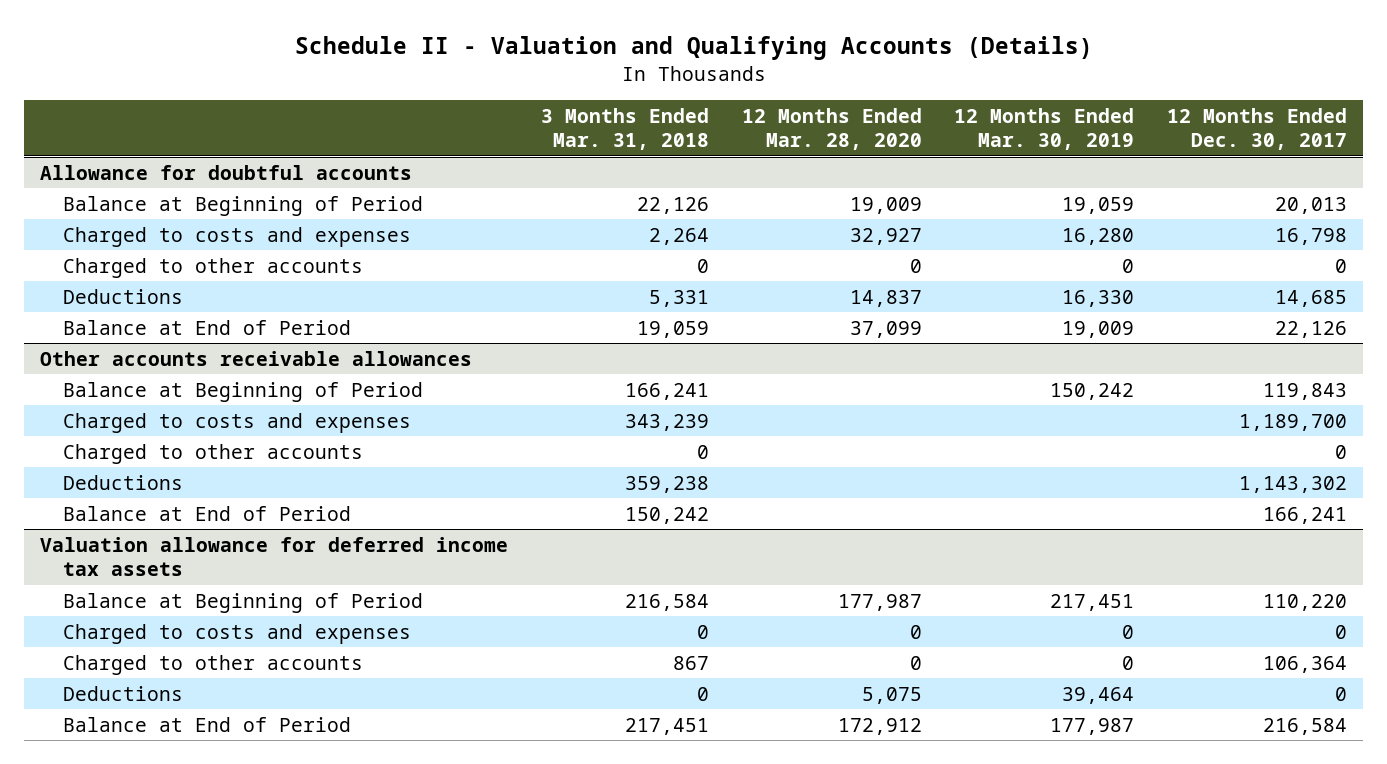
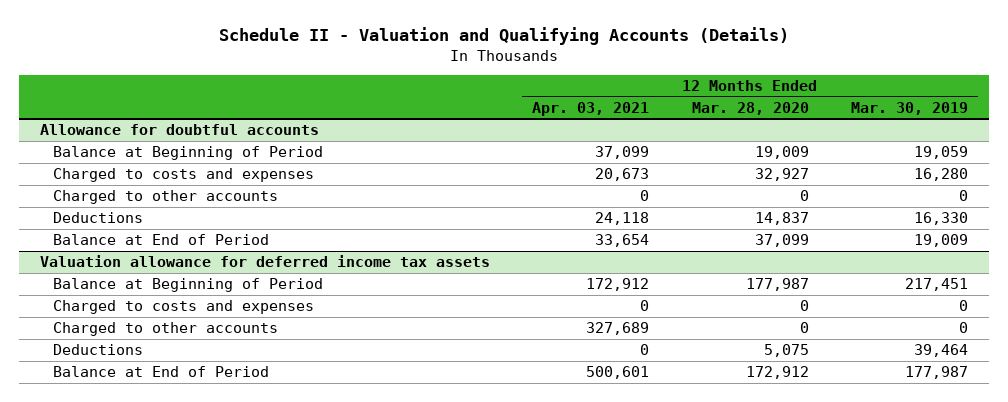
- | 3 Months Ended Mar. 31, 2018 | 12 Months Ended Mar. 28, 2020 | 12 Months Ended Mar. 30, 2019 | 12 Months Ended Dec. 30, 2017
+ | 12 Months Ended Apr. 03, 2021 | 12 Months Ended Mar. 28, 2020 | 12 Months Ended Mar. 30, 2019
- Other accounts receivable allowances
- Balance at Beginning of Period | 166,241 | | 150,242 | 119,843
- Charged to costs and expenses | 343,239 | | | 1,189,700
- Charged to other accounts | 0 | | | 0
- Deductions | 359,238 | | | 1,143,302
- Balance at End of Period | 150,242 | | | 166,241

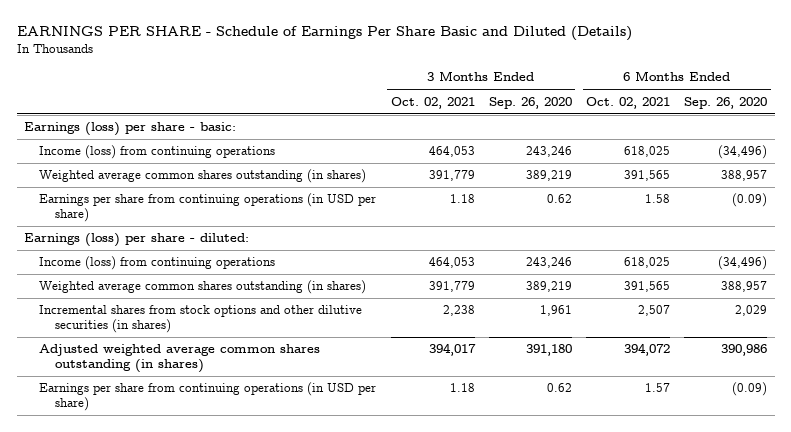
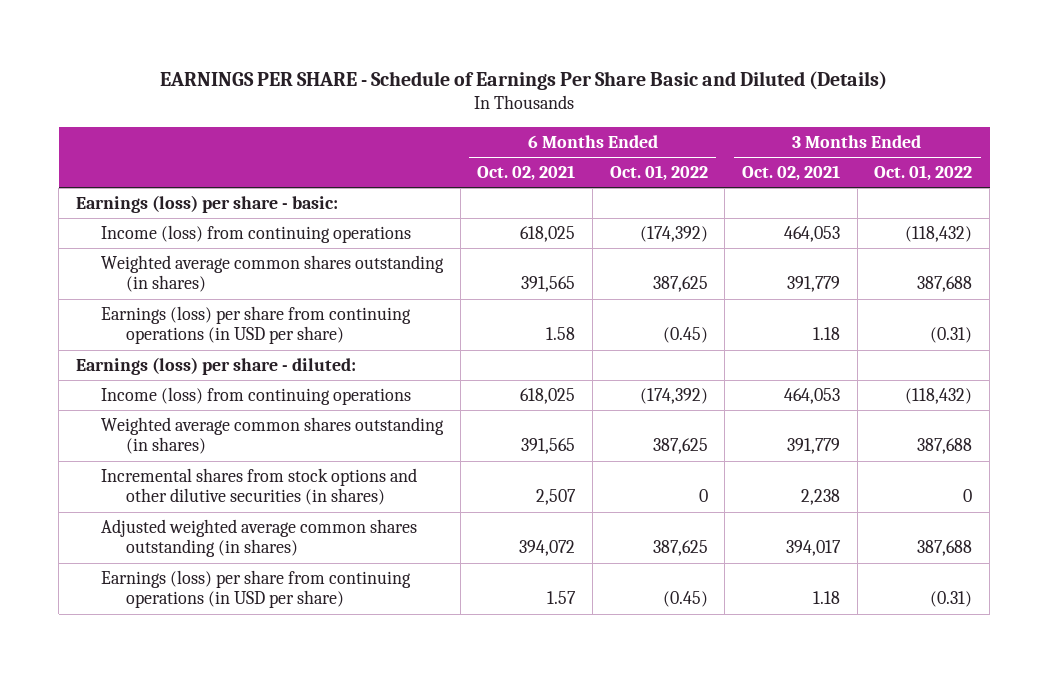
- | 3 Months Ended Oct. 02, 2021 | 3 Months Ended Sep. 26, 2020 | 6 Months Ended Oct. 02, 2021 | 6 Months Ended Sep. 26, 2020
+ | 6 Months Ended Oct. 02, 2021 | 6 Months Ended Oct. 01, 2022 | 3 Months Ended Oct. 02, 2021 | 3 Months Ended Oct. 01, 2022
- Earnings per share from continuing operations (in USD per share) | 1.18 | 0.62 | 1.58 | (0.09)
+ Earnings (loss) per share from continuing operations (in USD per share) | 1.58 | (0.45) | 1.18 | (0.31)
- Earnings per share from continuing operations (in USD per share) | 1.18 | 0.62 | 1.57 | (0.09)
+ Earnings (loss) per share from continuing operations (in USD per share) | 1.57 | (0.45) | 1.18 | (0.31)

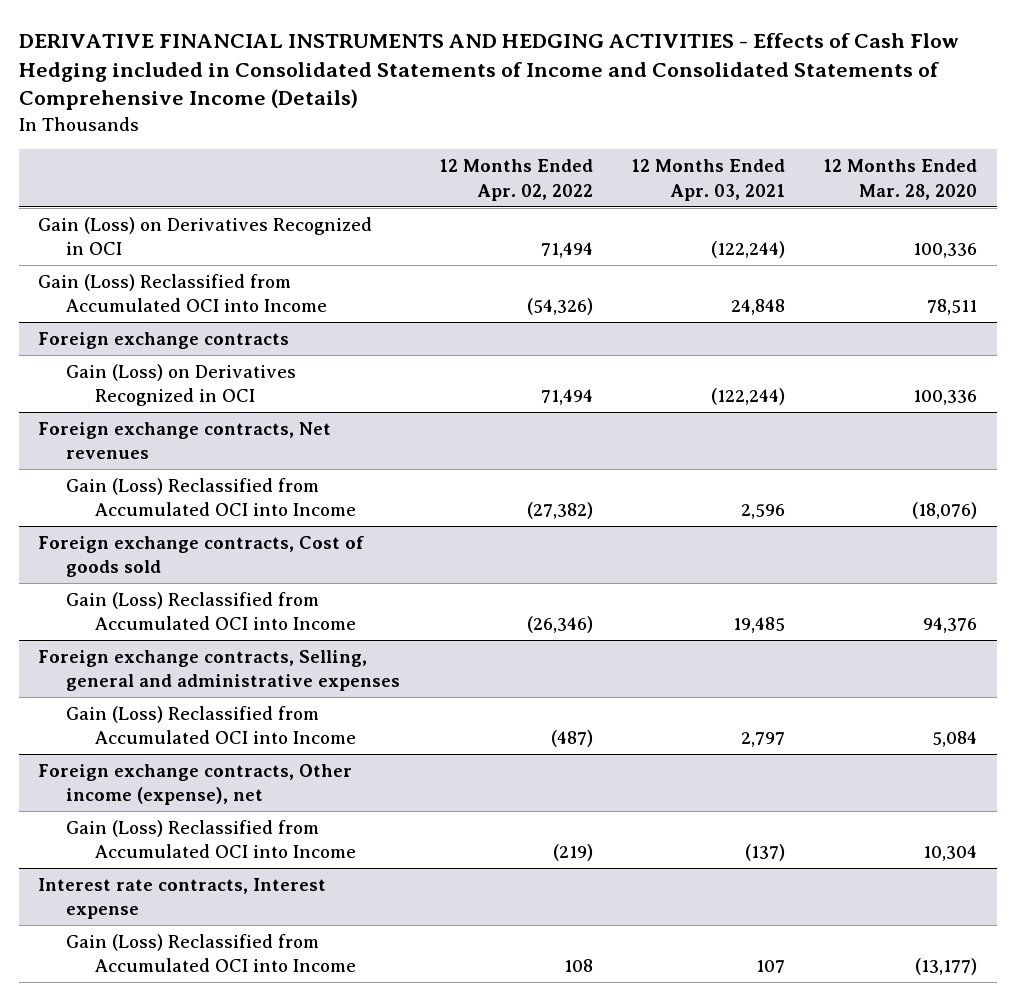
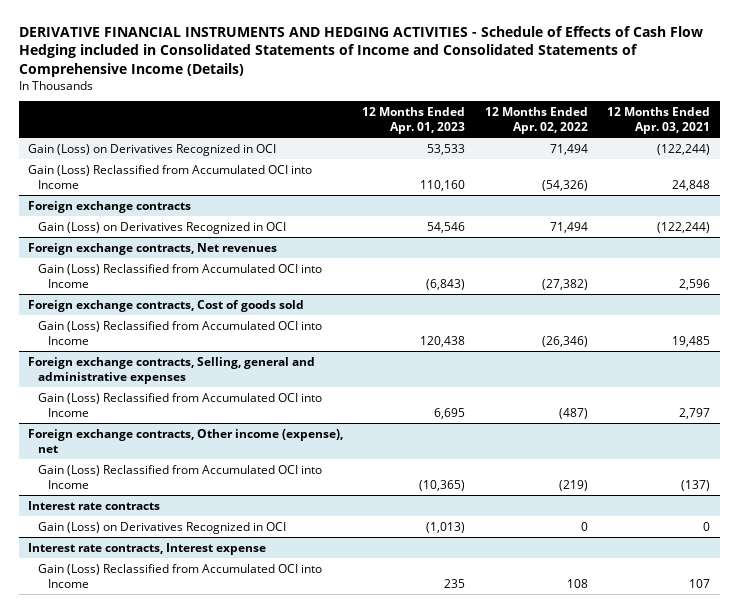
- DERIVATIVE FINANCIAL INSTRUMENTS AND HEDGING ACTIVITIES - Effects of Cash Flow Hedging included in Consolidated Statements of Income and Consolidated Statements of Comprehensive Income (Details)
+ DERIVATIVE FINANCIAL INSTRUMENTS AND HEDGING ACTIVITIES - Schedule of Effects of Cash Flow Hedging included in Consolidated Statements of Income and Consolidated Statements of Comprehensive Income (Details)
- | 12 Months Ended Apr. 02, 2022 | 12 Months Ended Apr. 03, 2021 | 12 Months Ended Mar. 28, 2020
+ | 12 Months Ended Apr. 01, 2023 | 12 Months Ended Apr. 02, 2022 | 12 Months Ended Apr. 03, 2021
+ Interest rate contracts
+ Gain (Loss) on Derivatives Recognized in OCI | (1,013) | 0 | 0

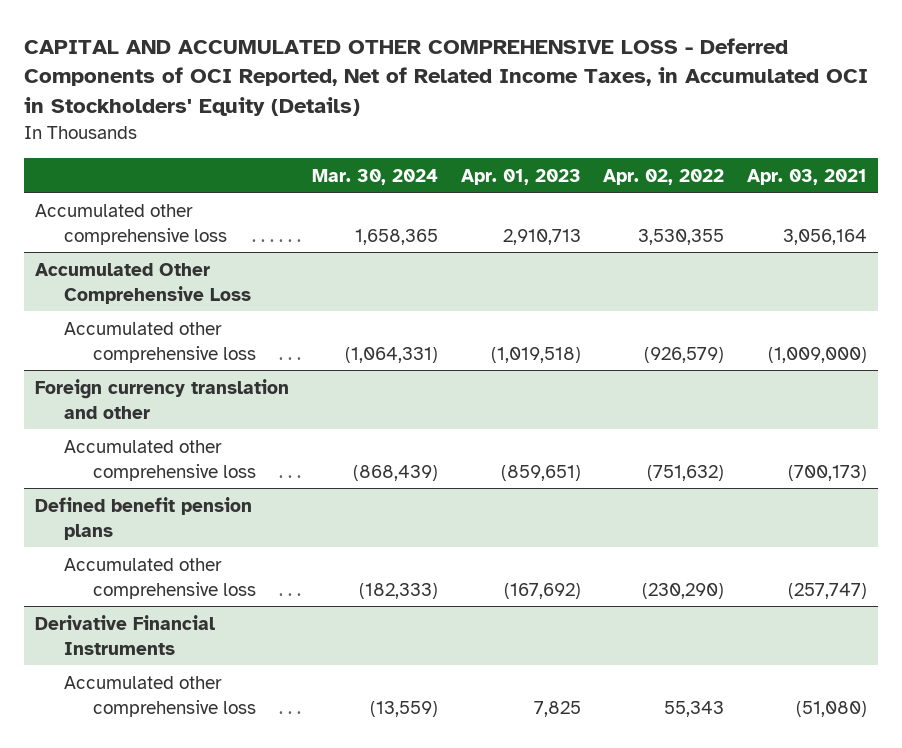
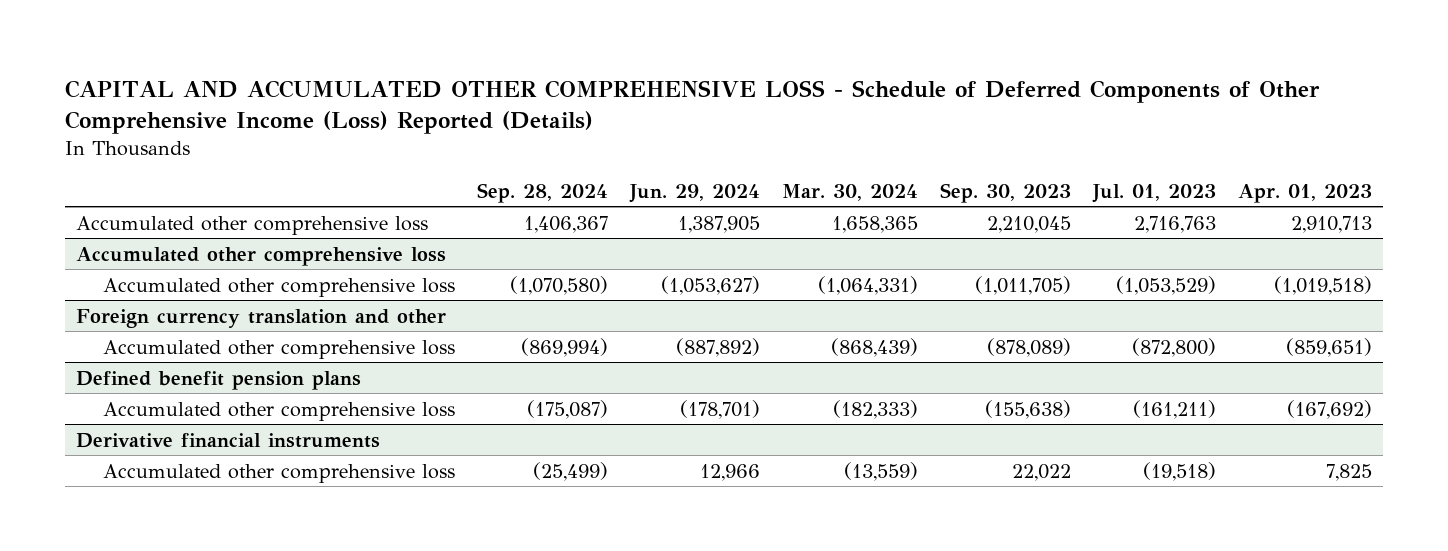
- CAPITAL AND ACCUMULATED OTHER COMPREHENSIVE LOSS - Deferred Components of OCI Reported, Net of Related Income Taxes, in Accumulated OCI in Stockholders' Equity (Details)
+ CAPITAL AND ACCUMULATED OTHER COMPREHENSIVE LOSS - Schedule of Deferred Components of Other Comprehensive Income (Loss) Reported (Details)
- | Mar. 30, 2024 | Apr. 01, 2023 | Apr. 02, 2022 | Apr. 03, 2021
+ | Sep. 28, 2024 | Jun. 29, 2024 | Mar. 30, 2024 | Sep. 30, 2023 | Jul. 01, 2023 | Apr. 01, 2023
- Accumulated Other Comprehensive Loss
+ Accumulated other comprehensive loss
- Derivative Financial Instruments
+ Derivative financial instruments

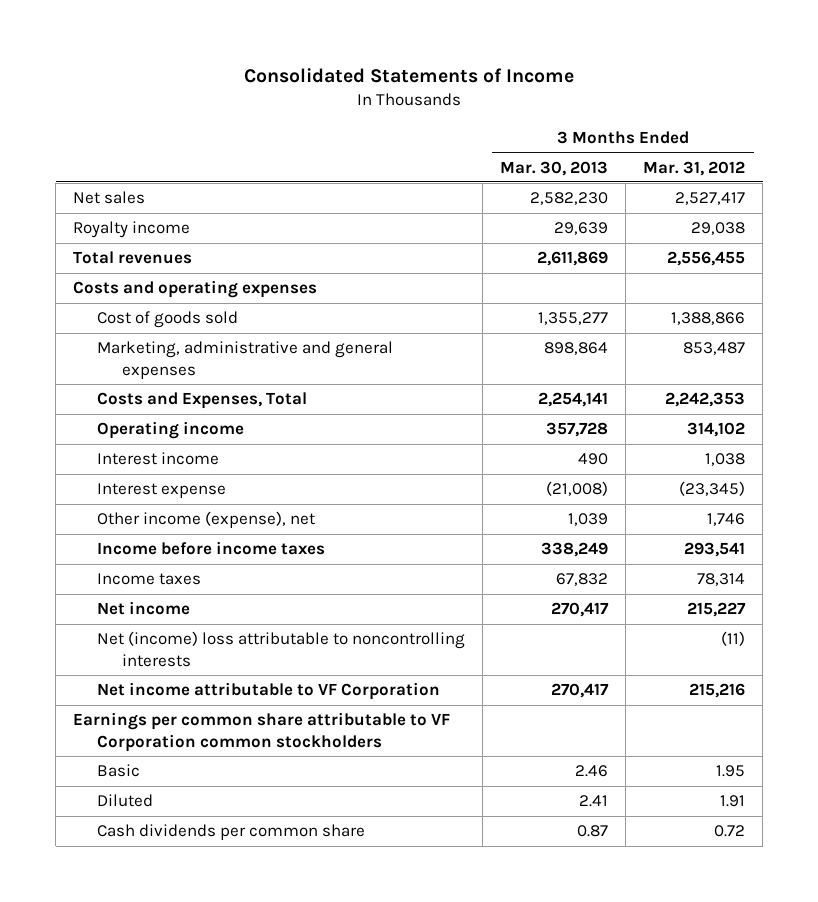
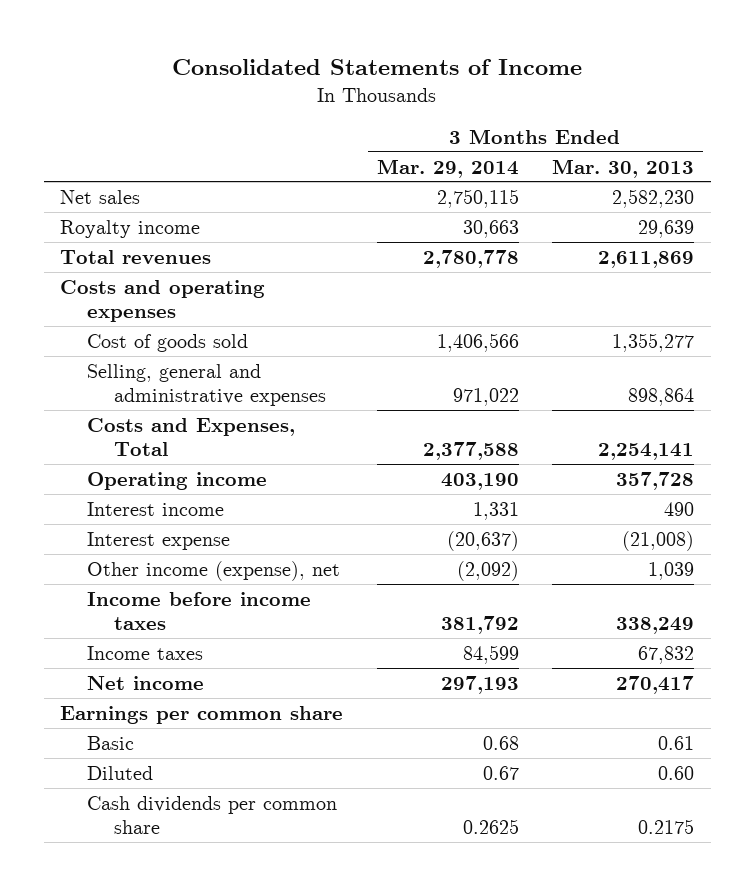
- | 3 Months Ended Mar. 30, 2013 | 3 Months Ended Mar. 31, 2012
+ | 3 Months Ended Mar. 29, 2014 | 3 Months Ended Mar. 30, 2013
- Marketing, administrative and general expenses | 898,864 | 853,487
+ Selling, general and administrative expenses | 971,022 | 898,864
- Net (income) loss attributable to noncontrolling interests | | (11)
- Net income attributable to VF Corporation | 270,417 | 215,216
- Earnings per common share attributable to VF Corporation common stockholders
- Basic | 2.46 | 1.95
- Diluted | 2.41 | 1.91
- Cash dividends per common share | 0.87 | 0.72
+ Earnings per common share
+ Basic | 0.68 | 0.61
+ Diluted | 0.67 | 0.60
+ Cash dividends per common share | 0.2625 | 0.2175

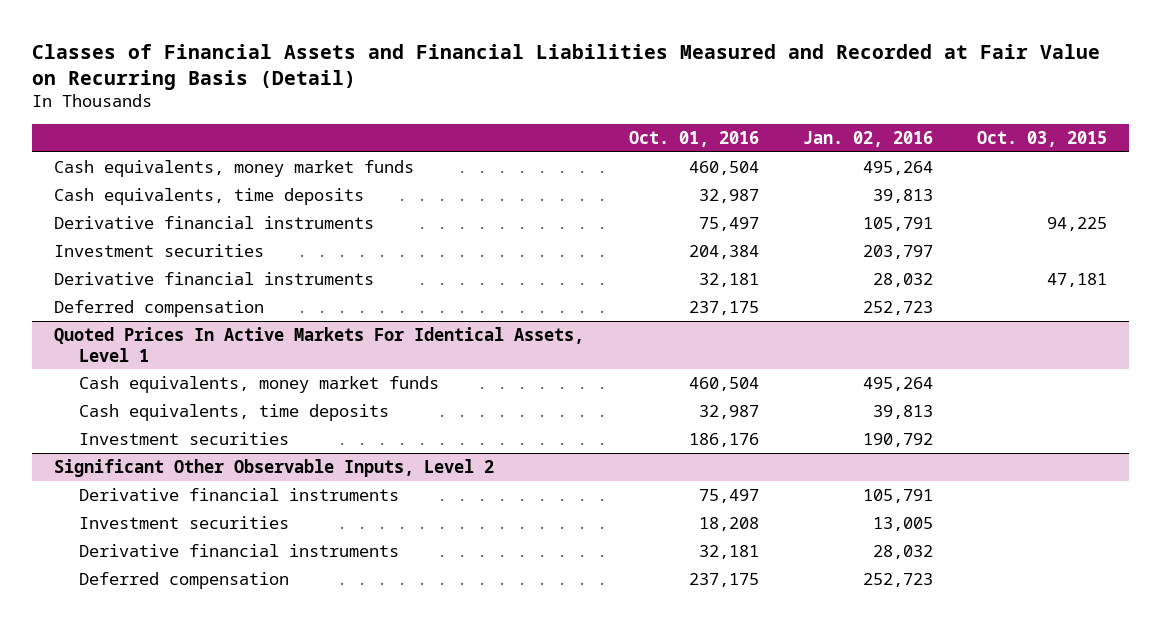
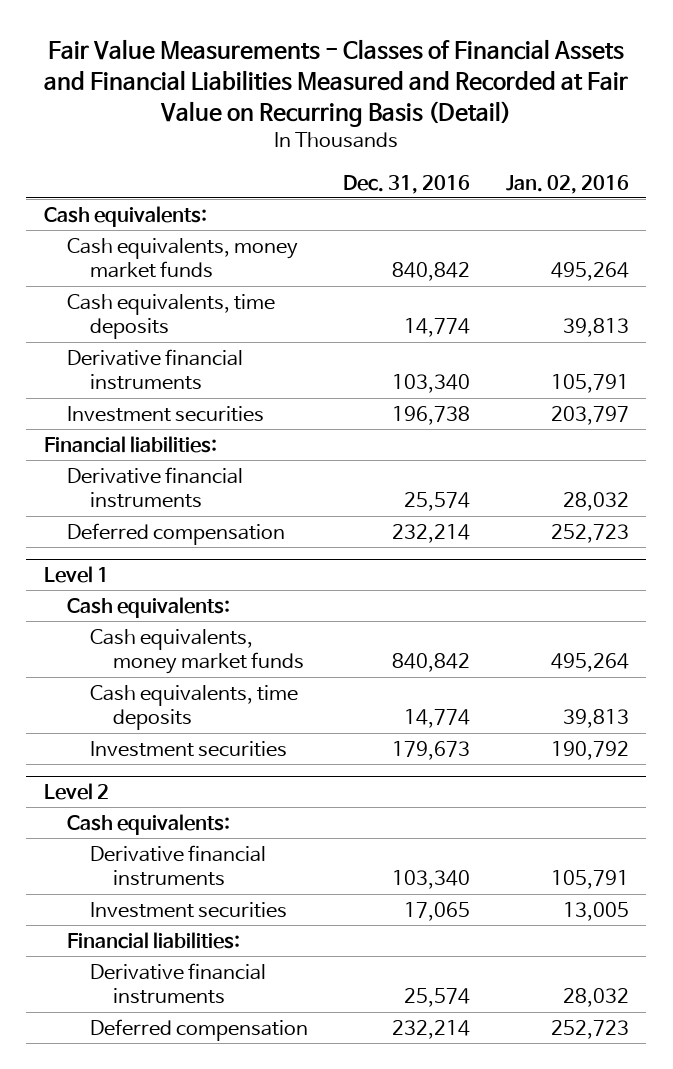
- Classes of Financial Assets and Financial Liabilities Measured and Recorded at Fair Value on Recurring Basis (Detail)
+ Fair Value Measurements - Classes of Financial Assets and Financial Liabilities Measured and Recorded at Fair Value on Recurring Basis (Detail)
- | Oct. 01, 2016 | Jan. 02, 2016 | Oct. 03, 2015
+ | Dec. 31, 2016 | Jan. 02, 2016
+ Cash equivalents:
+ Financial liabilities:
- Quoted Prices In Active Markets For Identical Assets, Level 1
+ Level 1
+ Cash equivalents:
- Significant Other Observable Inputs, Level 2
+ Level 2
+ Cash equivalents:
+ Financial liabilities:

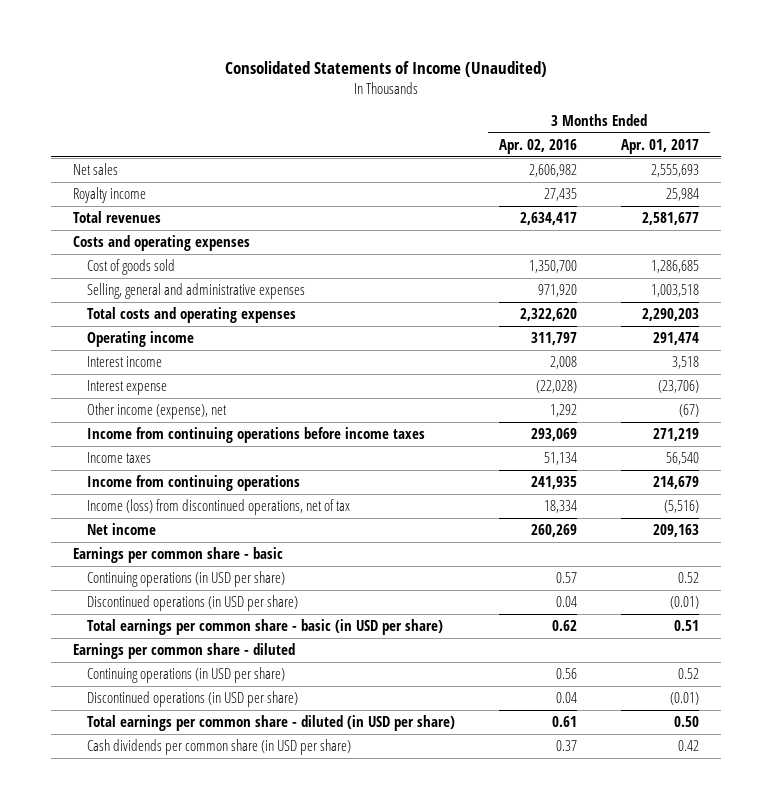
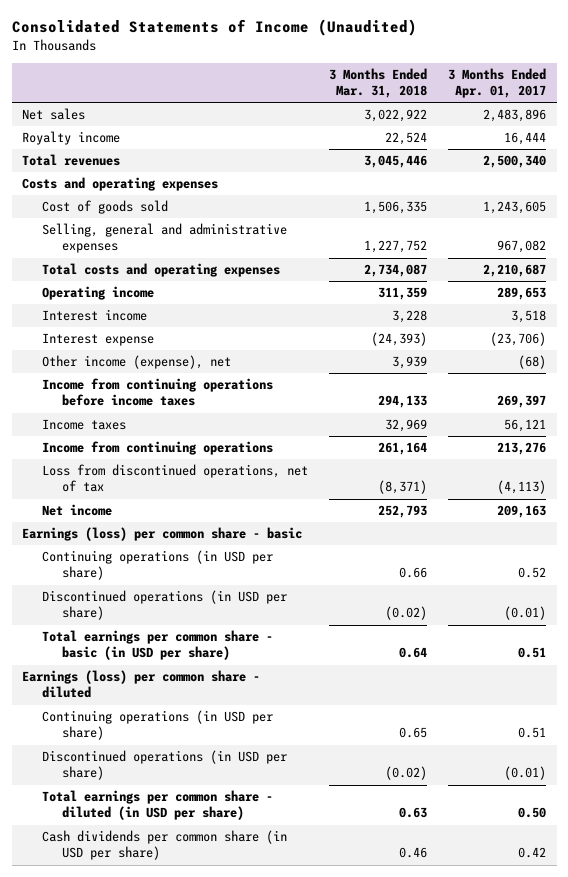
- | 3 Months Ended Apr. 02, 2016 | 3 Months Ended Apr. 01, 2017
+ | 3 Months Ended Mar. 31, 2018 | 3 Months Ended Apr. 01, 2017
- Net sales | 2,606,982 | 2,555,693
- Royalty income | 27,435 | 25,984
- Total revenues | 2,634,417 | 2,581,677
+ Net sales | 3,022,922 | 2,483,896
+ Royalty income | 22,524 | 16,444
+ Total revenues | 3,045,446 | 2,500,340
- Cost of goods sold | 1,350,700 | 1,286,685
- Selling, general and administrative expenses | 971,920 | 1,003,518
- Total costs and operating expenses | 2,322,620 | 2,290,203
- Operating income | 311,797 | 291,474
+ Cost of goods sold | 1,506,335 | 1,243,605
+ Selling, general and administrative expenses | 1,227,752 | 967,082
+ Total costs and operating expenses | 2,734,087 | 2,210,687
+ Operating income | 311,359 | 289,653
- Other income (expense), net | 1,292 | (67)
- Income from continuing operations before income taxes | 293,069 | 271,219
- Income taxes | 51,134 | 56,540
- Income from continuing operations | 241,935 | 214,679
- Income (loss) from discontinued operations, net of tax | 18,334 | (5,516)
+ Other income (expense), net | 3,939 | (68)
+ Income from continuing operations before income taxes | 294,133 | 269,397
+ Income taxes | 32,969 | 56,121
+ Income from continuing operations | 261,164 | 213,276
+ Loss from discontinued operations, net of tax | (8,371) | (4,113)
- Earnings per common share - basic
+ Earnings (loss) per common share - basic
- Earnings per common share - diluted
- Continuing operations (in USD per share) | 0.56 | 0.52
+ Earnings (loss) per common share - diluted
+ Continuing operations (in USD per share) | 0.65 | 0.51

